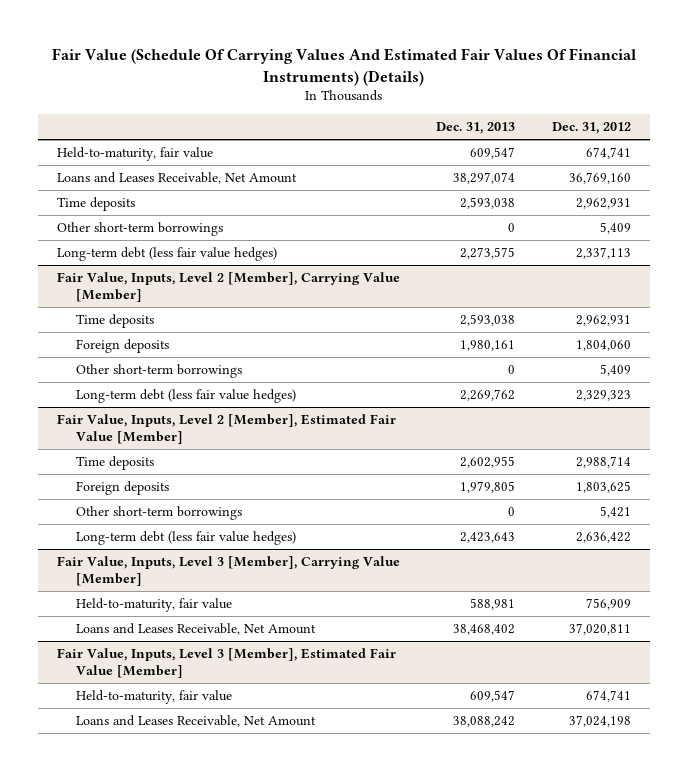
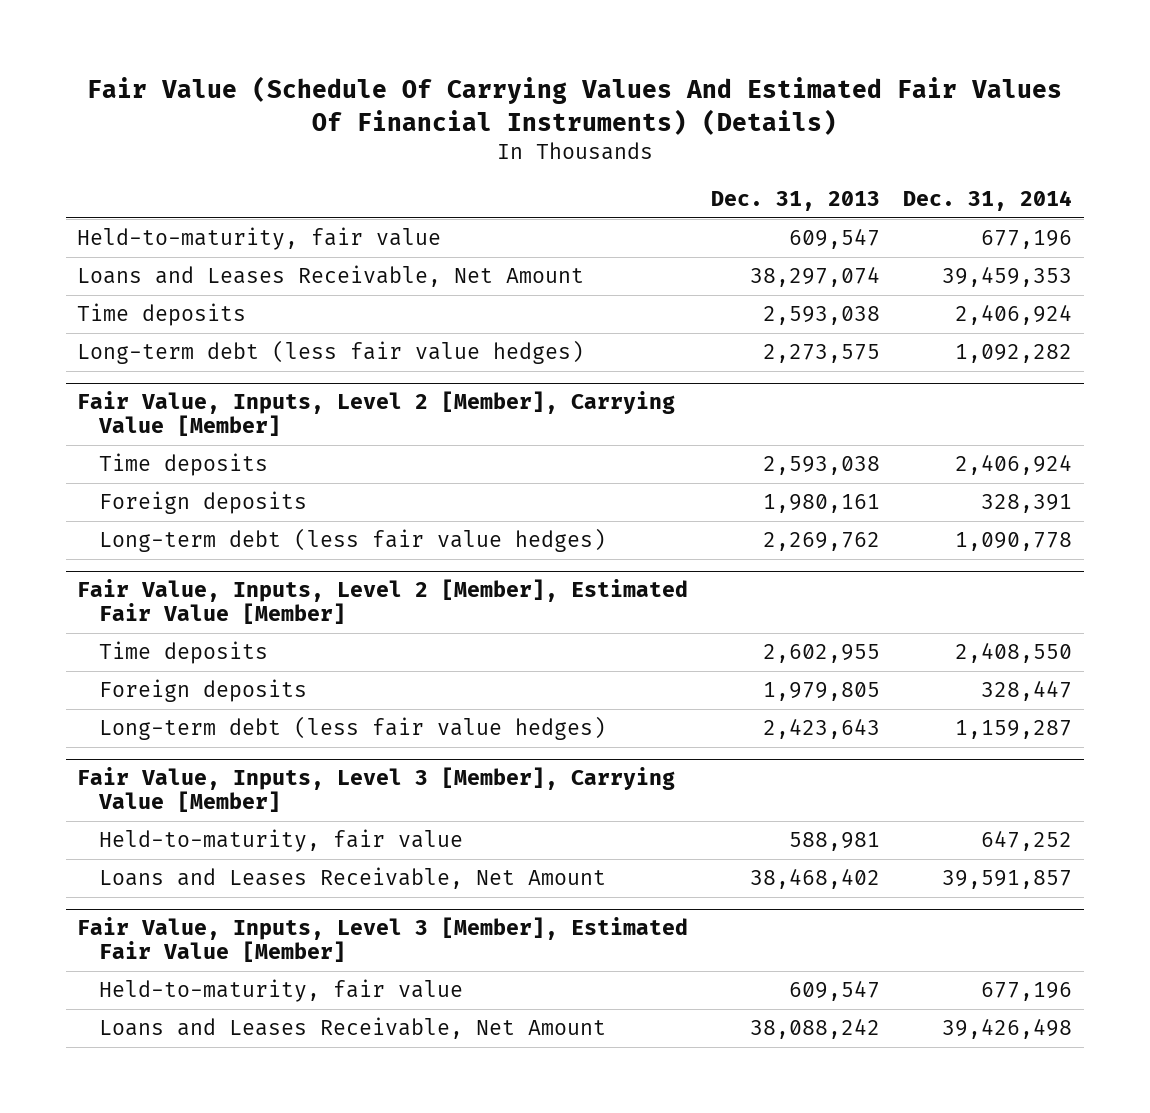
- | Dec. 31, 2013 | Dec. 31, 2012
+ | Dec. 31, 2013 | Dec. 31, 2014
- Other short-term borrowings | 0 | 5,409
@ Fair Value, Inputs, Level 2 [Member], Carrying Value [Member]
- Other short-term borrowings | 0 | 5,409
@ Fair Value, Inputs, Level 2 [Member], Estimated Fair Value [Member]
- Other short-term borrowings | 0 | 5,421

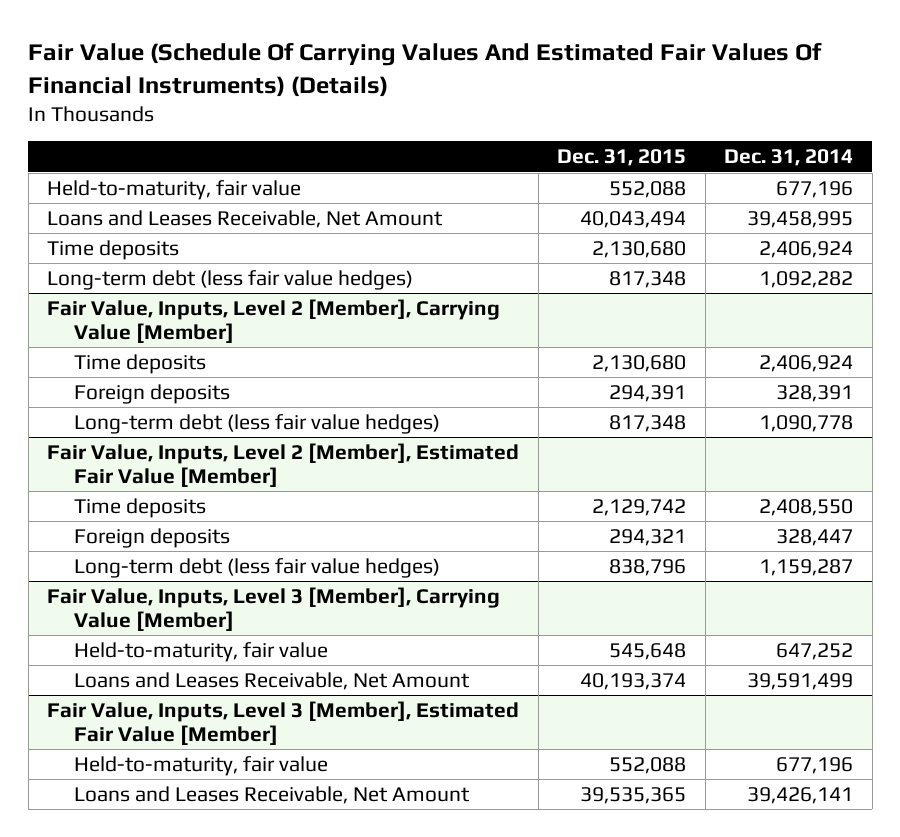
- | Dec. 31, 2013 | Dec. 31, 2014
+ | Dec. 31, 2015 | Dec. 31, 2014
- Loans and Leases Receivable, Net Amount | 38,297,074 | 39,459,353
+ Loans and Leases Receivable, Net Amount | 40,043,494 | 39,458,995
@ Fair Value, Inputs, Level 3 [Member], Carrying Value [Member]
- Loans and Leases Receivable, Net Amount | 38,468,402 | 39,591,857
+ Loans and Leases Receivable, Net Amount | 40,193,374 | 39,591,499
@ Fair Value, Inputs, Level 3 [Member], Estimated Fair Value [Member]
- Loans and Leases Receivable, Net Amount | 38,088,242 | 39,426,498
+ Loans and Leases Receivable, Net Amount | 39,535,365 | 39,426,141

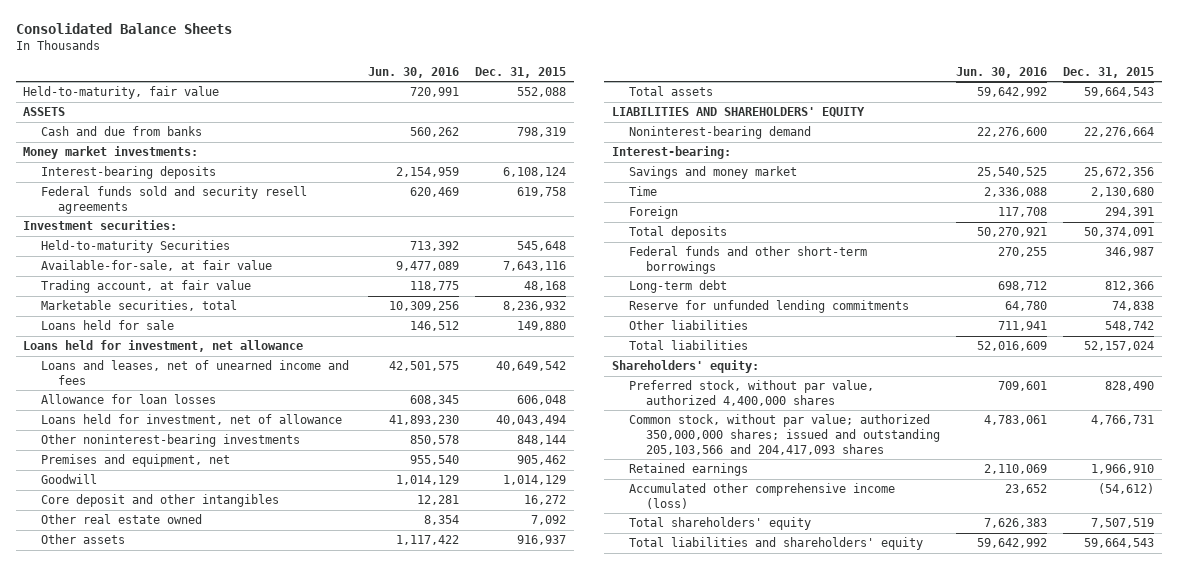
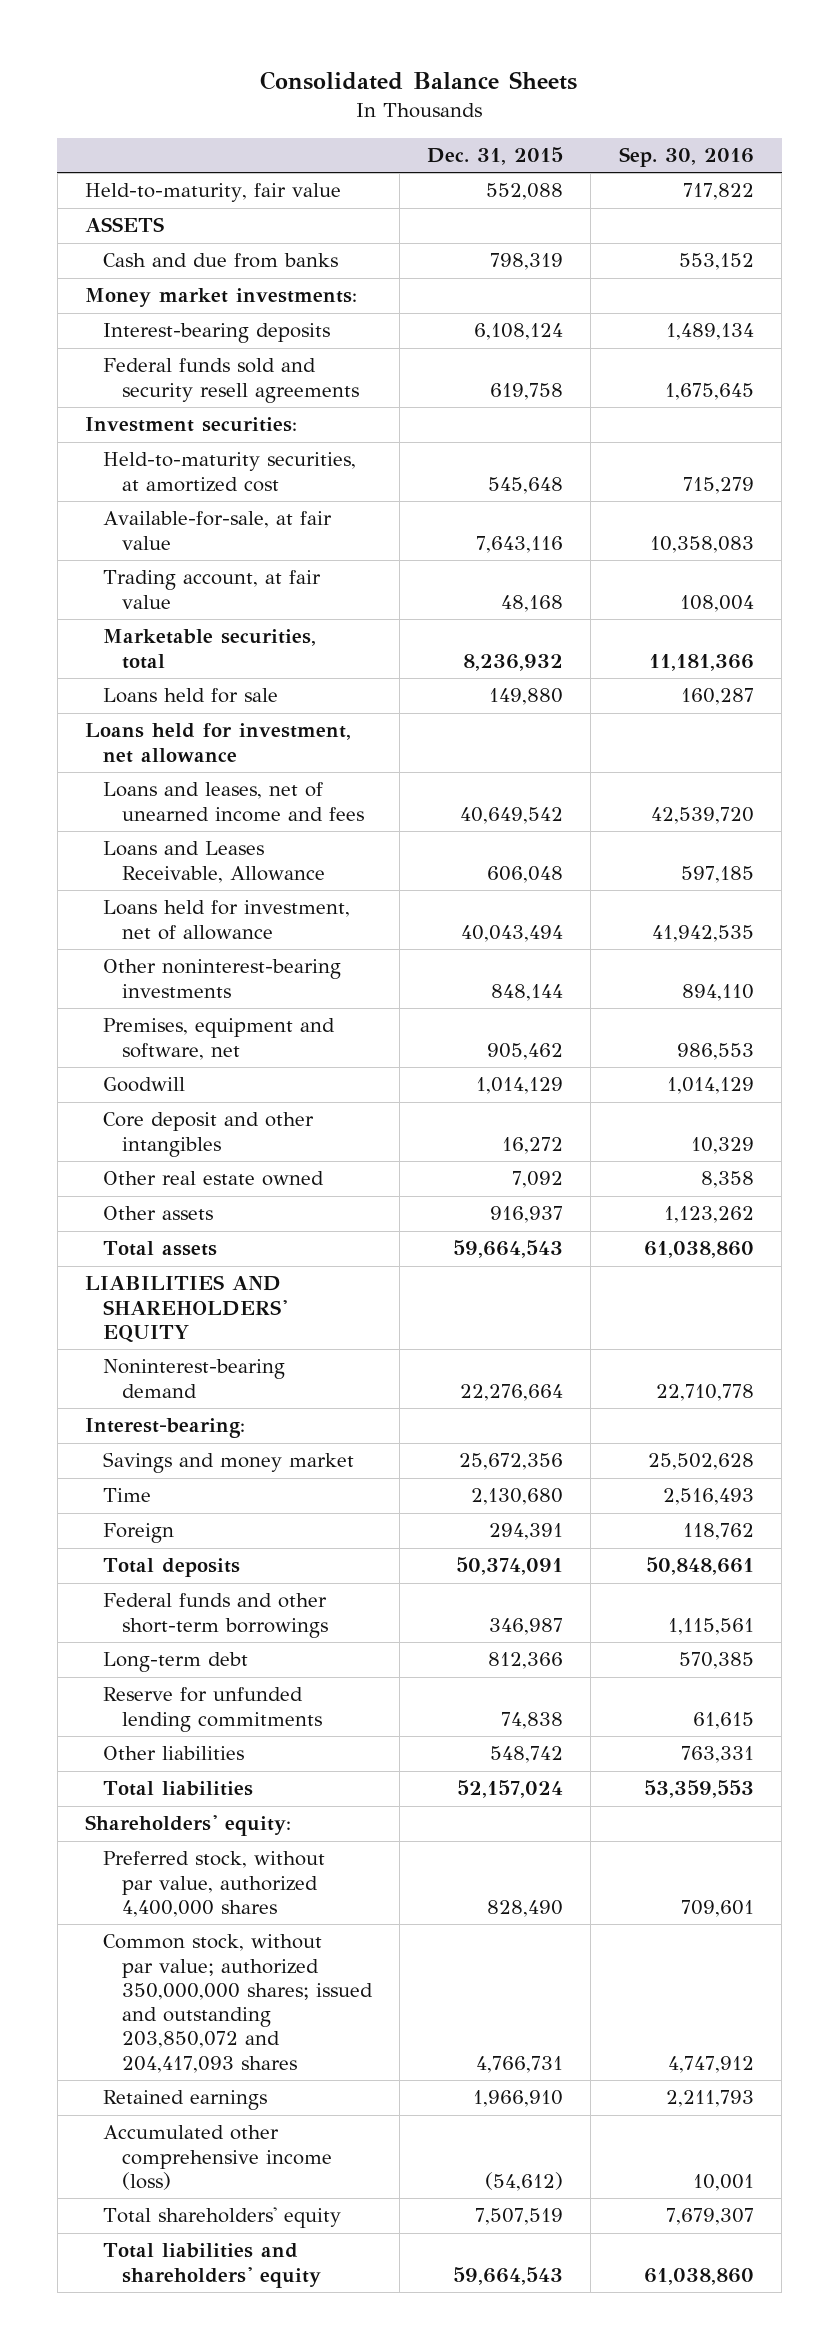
- | Jun. 30, 2016 | Dec. 31, 2015
+ | Dec. 31, 2015 | Sep. 30, 2016
- Held-to-maturity Securities | 713,392 | 545,648
+ Held-to-maturity securities, at amortized cost | 545,648 | 715,279
- Allowance for loan losses | 608,345 | 606,048
+ Loans and Leases Receivable, Allowance | 606,048 | 597,185
- Premises and equipment, net | 955,540 | 905,462
+ Premises, equipment and software, net | 905,462 | 986,553
- Common stock, without par value; authorized 350,000,000 shares; issued and outstanding 205,103,566 and 204,417,093 shares | 4,783,061 | 4,766,731
+ Common stock, without par value; authorized 350,000,000 shares; issued and outstanding 203,850,072 and 204,417,093 shares | 4,766,731 | 4,747,912

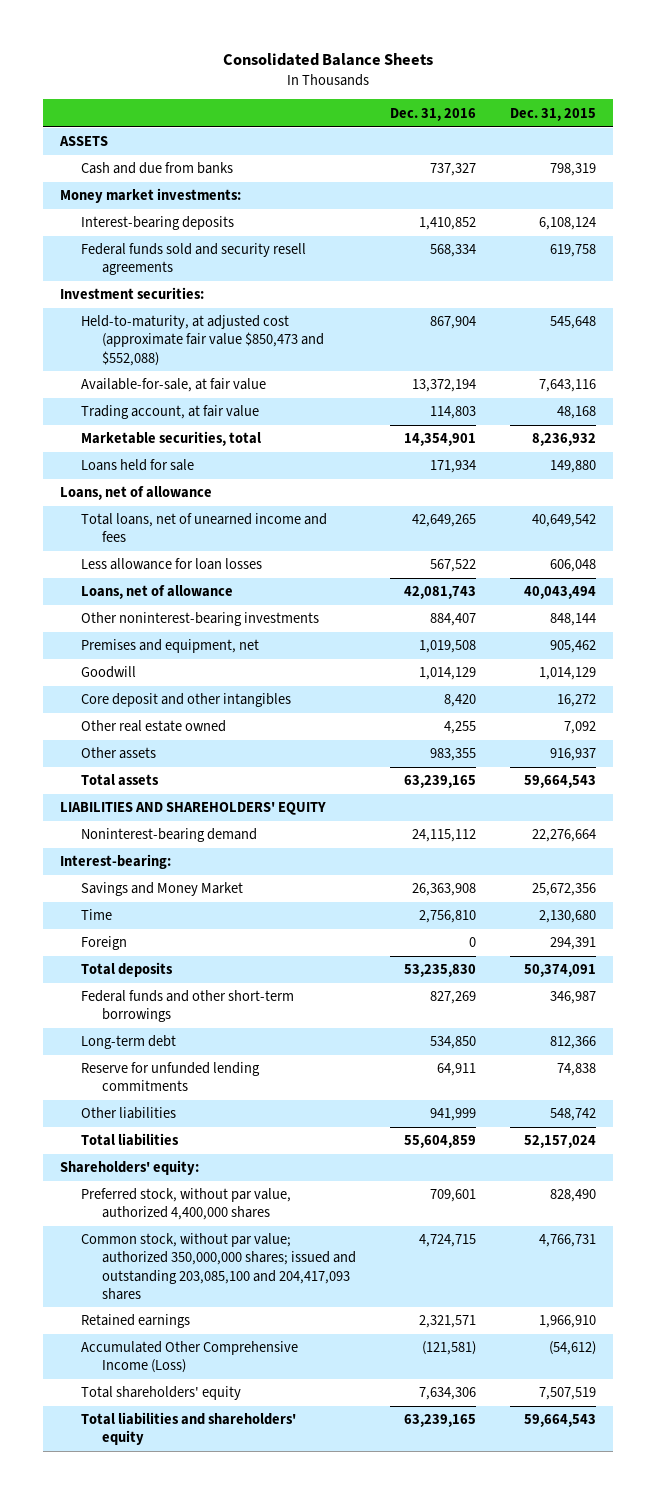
- | Dec. 31, 2015 | Sep. 30, 2016
+ | Dec. 31, 2016 | Dec. 31, 2015
- Held-to-maturity, fair value | 552,088 | 717,822
- Held-to-maturity securities, at amortized cost | 545,648 | 715,279
+ Held-to-maturity, at adjusted cost (approximate fair value $850,473 and $552,088) | 867,904 | 545,648
- Loans held for investment, net allowance
- Loans and leases, net of unearned income and fees | 40,649,542 | 42,539,720
- Loans and Leases Receivable, Allowance | 606,048 | 597,185
- Loans held for investment, net of allowance | 40,043,494 | 41,942,535
+ Loans, net of allowance
+ Total loans, net of unearned income and fees | 42,649,265 | 40,649,542
+ Less allowance for loan losses | 567,522 | 606,048
+ Loans, net of allowance | 42,081,743 | 40,043,494
- Premises, equipment and software, net | 905,462 | 986,553
+ Premises and equipment, net | 1,019,508 | 905,462
- Savings and money market | 25,672,356 | 25,502,628
+ Savings and Money Market | 26,363,908 | 25,672,356
- Common stock, without par value; authorized 350,000,000 shares; issued and outstanding 203,850,072 and 204,417,093 shares | 4,766,731 | 4,747,912
+ Common stock, without par value; authorized 350,000,000 shares; issued and outstanding 203,085,100 and 204,417,093 shares | 4,724,715 | 4,766,731
- Accumulated other comprehensive income (loss) | (54,612) | 10,001
+ Accumulated Other Comprehensive Income (Loss) | (121,581) | (54,612)

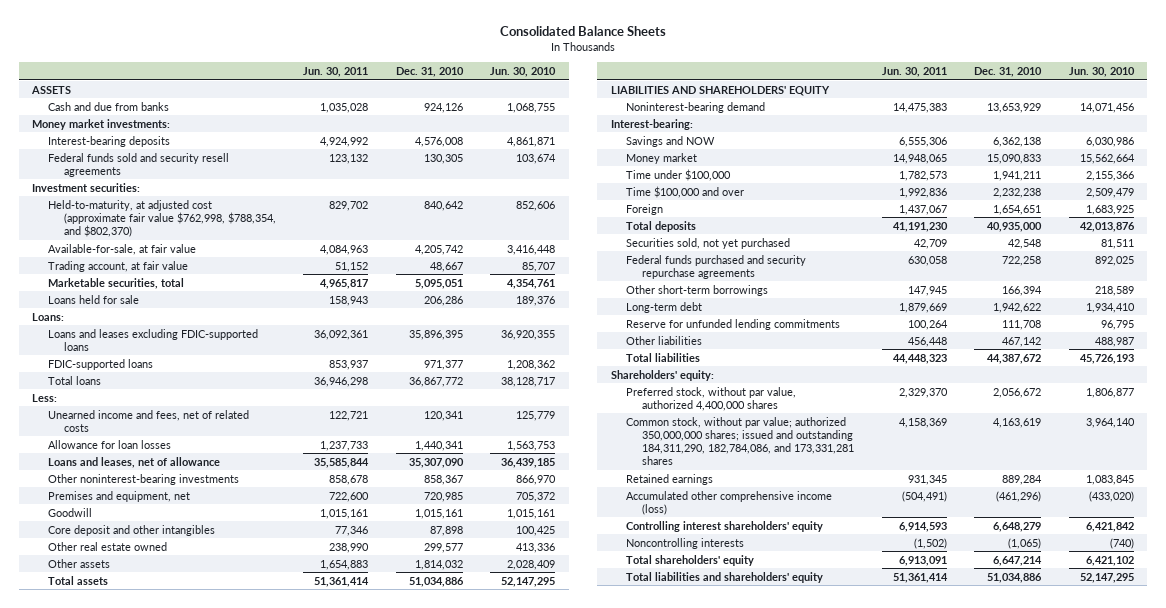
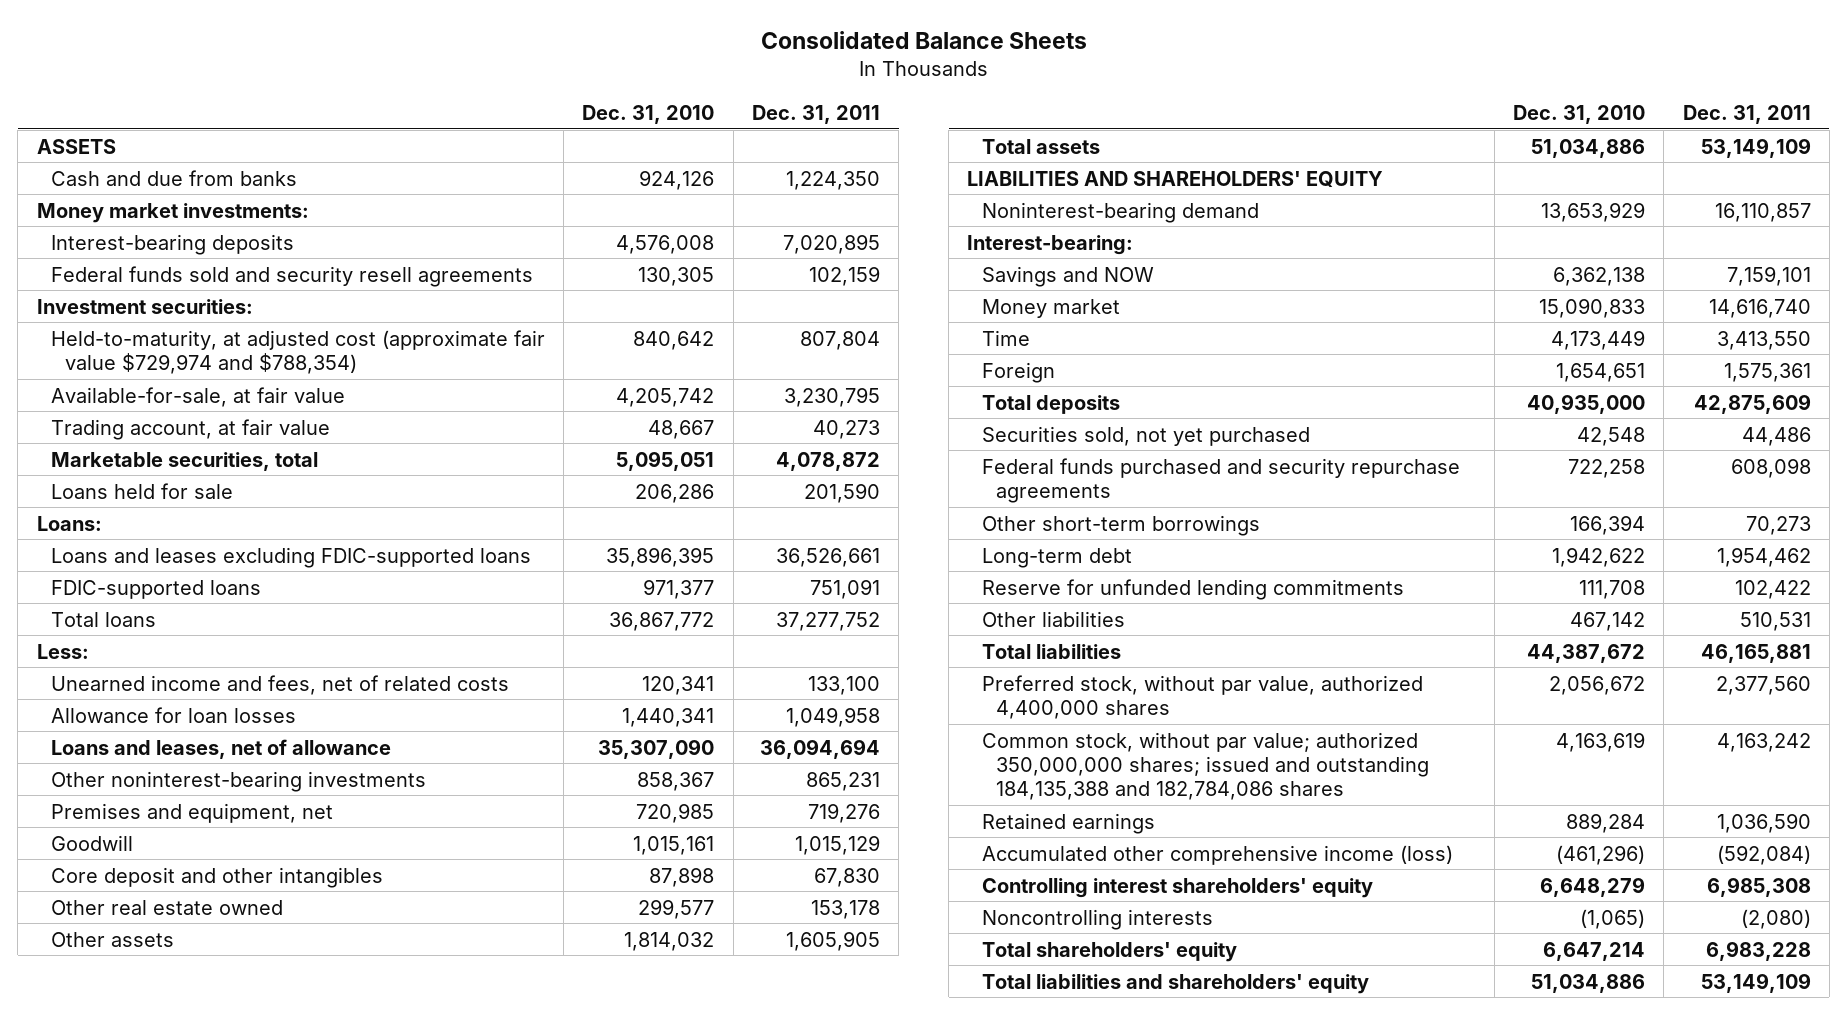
- | Jun. 30, 2011 | Dec. 31, 2010 | Jun. 30, 2010
+ | Dec. 31, 2010 | Dec. 31, 2011
- Held-to-maturity, at adjusted cost (approximate fair value $762,998, $788,354, and $802,370) | 829,702 | 840,642 | 852,606
+ Held-to-maturity, at adjusted cost (approximate fair value $729,974 and $788,354) | 840,642 | 807,804
- Time under $100,000 | 1,782,573 | 1,941,211 | 2,155,366
- Time $100,000 and over | 1,992,836 | 2,232,238 | 2,509,479
+ Time | 4,173,449 | 3,413,550
- Shareholders' equity:
- Common stock, without par value; authorized 350,000,000 shares; issued and outstanding 184,311,290, 182,784,086, and 173,331,281 shares | 4,158,369 | 4,163,619 | 3,964,140
+ Common stock, without par value; authorized 350,000,000 shares; issued and outstanding 184,135,388 and 182,784,086 shares | 4,163,619 | 4,163,242

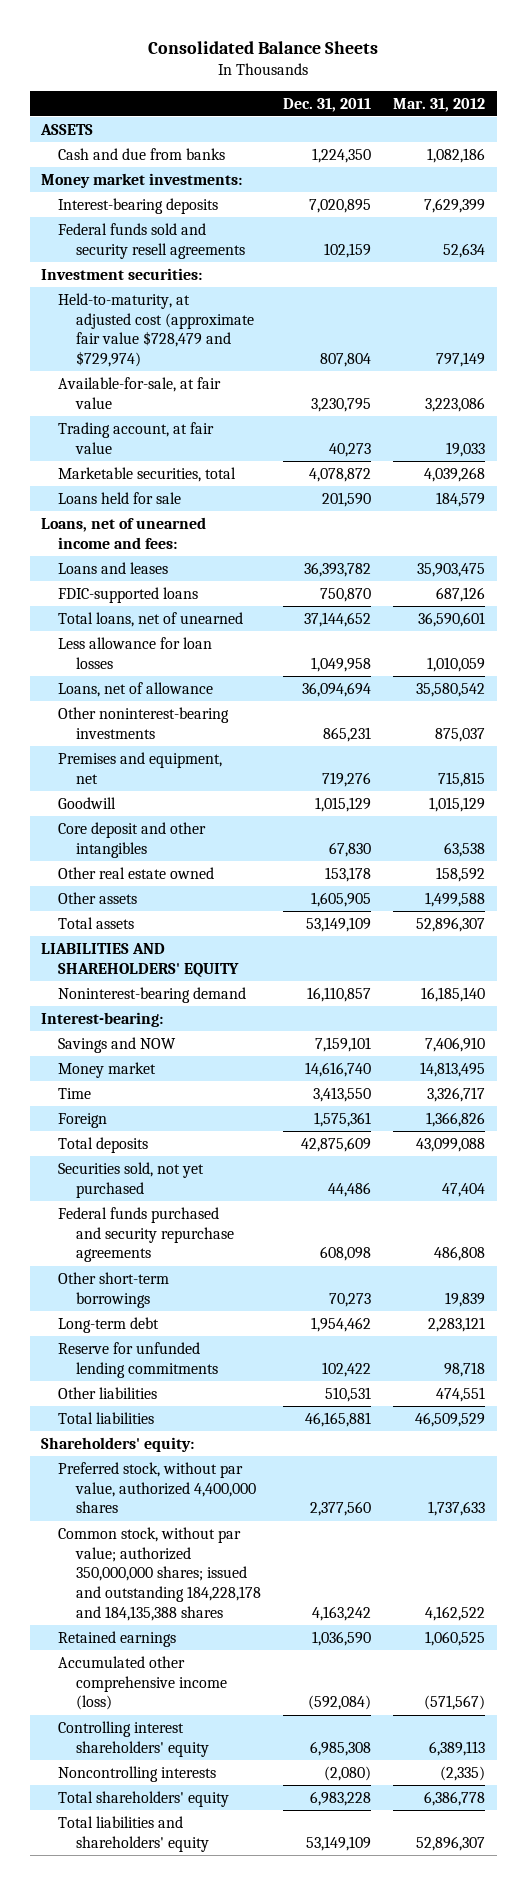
- | Dec. 31, 2010 | Dec. 31, 2011
+ | Dec. 31, 2011 | Mar. 31, 2012
- Held-to-maturity, at adjusted cost (approximate fair value $729,974 and $788,354) | 840,642 | 807,804
+ Held-to-maturity, at adjusted cost (approximate fair value $728,479 and $729,974) | 807,804 | 797,149
- Loans:
- Loans and leases excluding FDIC-supported loans | 35,896,395 | 36,526,661
- FDIC-supported loans | 971,377 | 751,091
- Total loans | 36,867,772 | 37,277,752
- Less:
- Unearned income and fees, net of related costs | 120,341 | 133,100
- Allowance for loan losses | 1,440,341 | 1,049,958
- Loans and leases, net of allowance | 35,307,090 | 36,094,694
+ Loans, net of unearned income and fees:
+ Loans and leases | 36,393,782 | 35,903,475
+ FDIC-supported loans | 750,870 | 687,126
+ Total loans, net of unearned | 37,144,652 | 36,590,601
+ Less allowance for loan losses | 1,049,958 | 1,010,059
+ Loans, net of allowance | 36,094,694 | 35,580,542
+ Shareholders' equity:
- Common stock, without par value; authorized 350,000,000 shares; issued and outstanding 184,135,388 and 182,784,086 shares | 4,163,619 | 4,163,242
+ Common stock, without par value; authorized 350,000,000 shares; issued and outstanding 184,228,178 and 184,135,388 shares | 4,163,242 | 4,162,522

